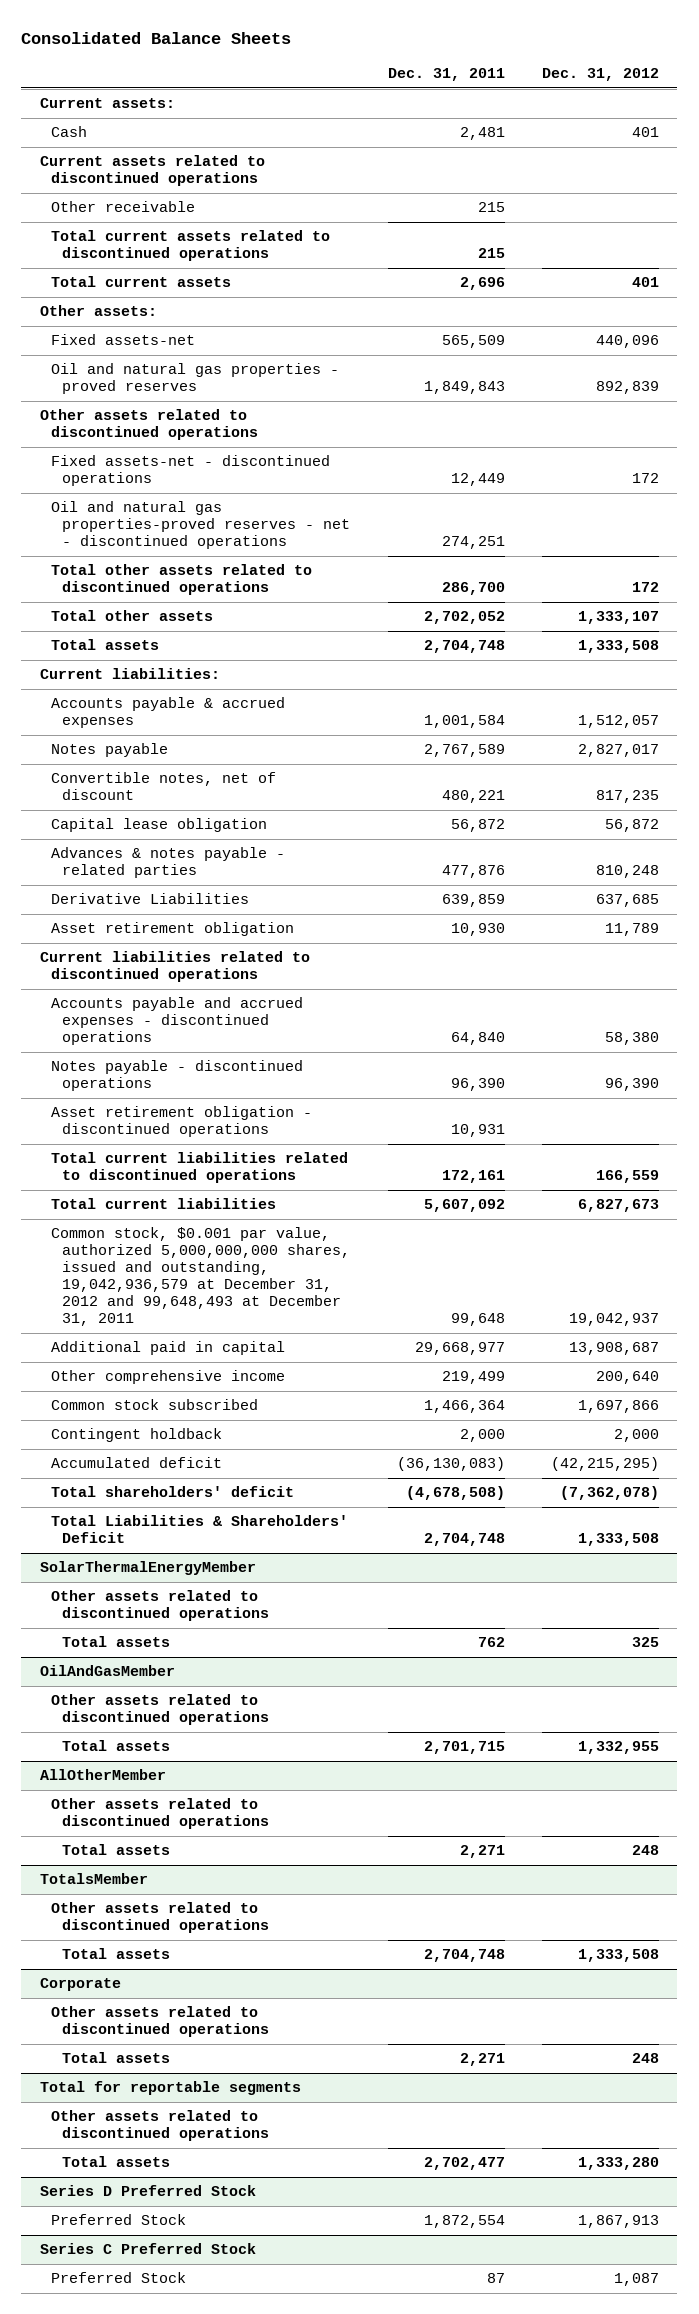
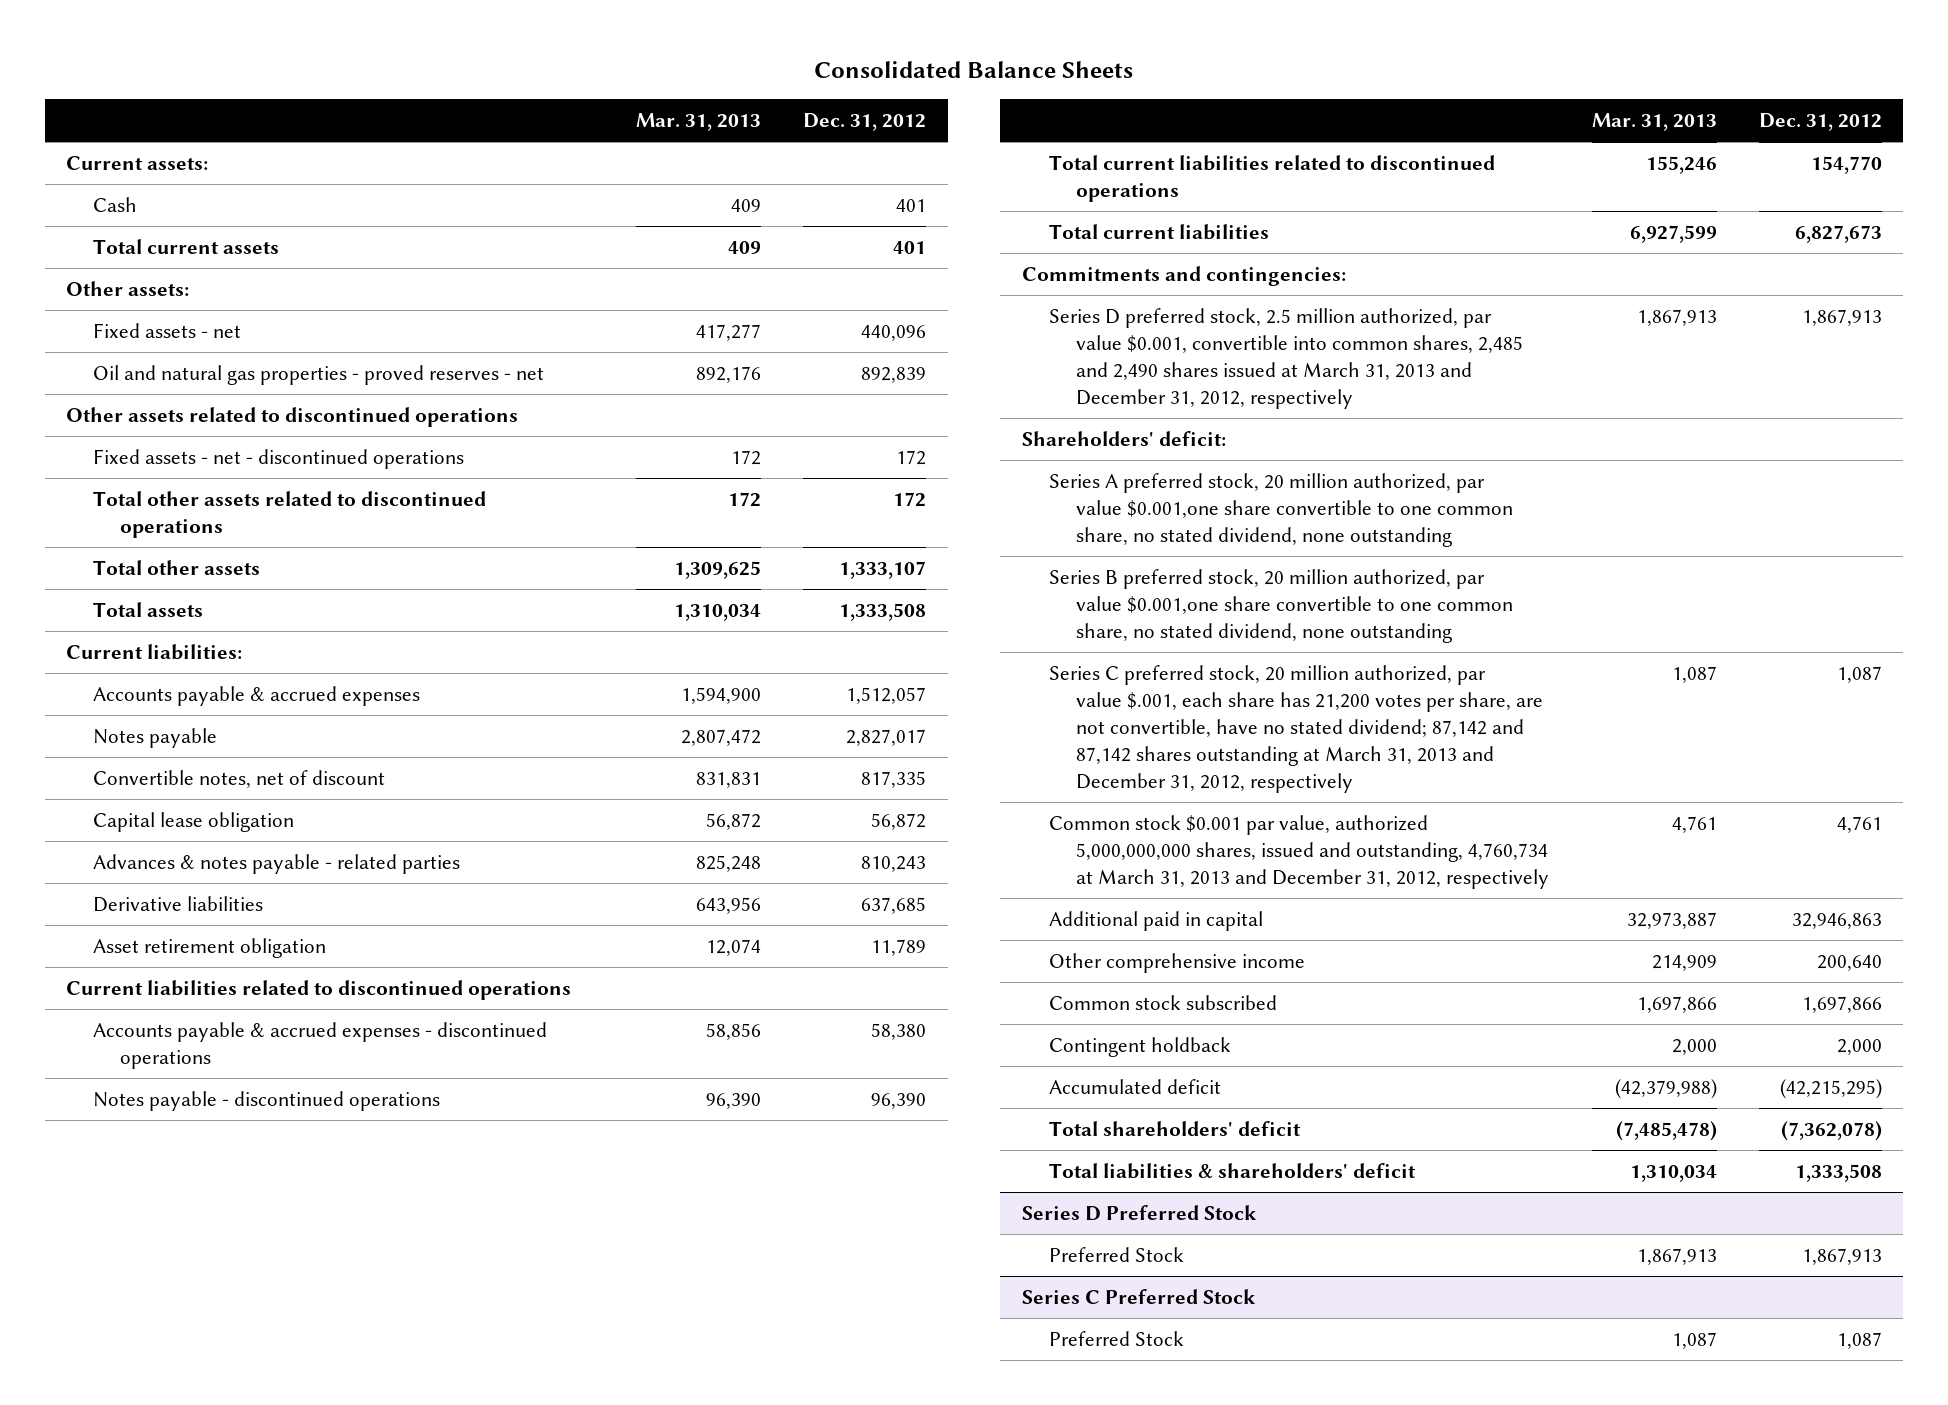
- | Dec. 31, 2011 | Dec. 31, 2012
+ | Mar. 31, 2013 | Dec. 31, 2012
- Current assets related to discontinued operations
- Other receivable | 215 |
- Total current assets related to discontinued operations | 215 |
- Fixed assets-net | 565,509 | 440,096
- Oil and natural gas properties - proved reserves | 1,849,843 | 892,839
+ Fixed assets - net | 417,277 | 440,096
+ Oil and natural gas properties - proved reserves - net | 892,176 | 892,839
- Fixed assets-net - discontinued operations | 12,449 | 172
- Oil and natural gas properties-proved reserves - net - discontinued operations | 274,251 |
+ Fixed assets - net - discontinued operations | 172 | 172
- Convertible notes, net of discount | 480,221 | 817,235
+ Convertible notes, net of discount | 831,831 | 817,335
- Advances & notes payable - related parties | 477,876 | 810,248
- Derivative Liabilities | 639,859 | 637,685
+ Advances & notes payable - related parties | 825,248 | 810,243
+ Derivative liabilities | 643,956 | 637,685
- Accounts payable and accrued expenses - discontinued operations | 64,840 | 58,380
+ Accounts payable & accrued expenses - discontinued operations | 58,856 | 58,380
- Asset retirement obligation - discontinued operations | 10,931 |
- Total current liabilities related to discontinued operations | 172,161 | 166,559
+ Total current liabilities related to discontinued operations | 155,246 | 154,770
- Common stock, $0.001 par value, authorized 5,000,000,000 shares, issued and outstanding, 19,042,936,579 at December 31, 2012 and 99,648,493 at December 31, 2011 | 99,648 | 19,042,937
- Additional paid in capital | 29,668,977 | 13,908,687
+ Commitments and contingencies:
+ Series D preferred stock, 2.5 million authorized, par value $0.001, convertible into common shares, 2,485 and 2,490 shares issued at March 31, 2013 and December 31, 2012, respectively | 1,867,913 | 1,867,913
+ Shareholders' deficit:
+ Series A preferred stock, 20 million authorized, par value $0.001,one share convertible to one common share, no stated dividend, none outstanding
+ Series B preferred stock, 20 million authorized, par value $0.001,one share convertible to one common share, no stated dividend, none outstanding
+ Series C preferred stock, 20 million authorized, par value $.001, each share has 21,200 votes per share, are not convertible, have no stated dividend; 87,142 and 87,142 shares outstanding at March 31, 2013 and December 31, 2012, respectively | 1,087 | 1,087
+ Common stock $0.001 par value, authorized 5,000,000,000 shares, issued and outstanding, 4,760,734 at March 31, 2013 and December 31, 2012, respectively | 4,761 | 4,761
+ Additional paid in capital | 32,973,887 | 32,946,863
- Total Liabilities & Shareholders' Deficit | 2,704,748 | 1,333,508
- SolarThermalEnergyMember
- Other assets related to discontinued operations
- Total assets | 762 | 325
- OilAndGasMember
- Other assets related to discontinued operations
- Total assets | 2,701,715 | 1,332,955
- AllOtherMember
- Other assets related to discontinued operations
- Total assets | 2,271 | 248
- TotalsMember
- Other assets related to discontinued operations
- Total assets | 2,704,748 | 1,333,508
- Corporate
- Other assets related to discontinued operations
- Total assets | 2,271 | 248
- Total for reportable segments
- Other assets related to discontinued operations
- Total assets | 2,702,477 | 1,333,280
+ Total liabilities & shareholders' deficit | 1,310,034 | 1,333,508

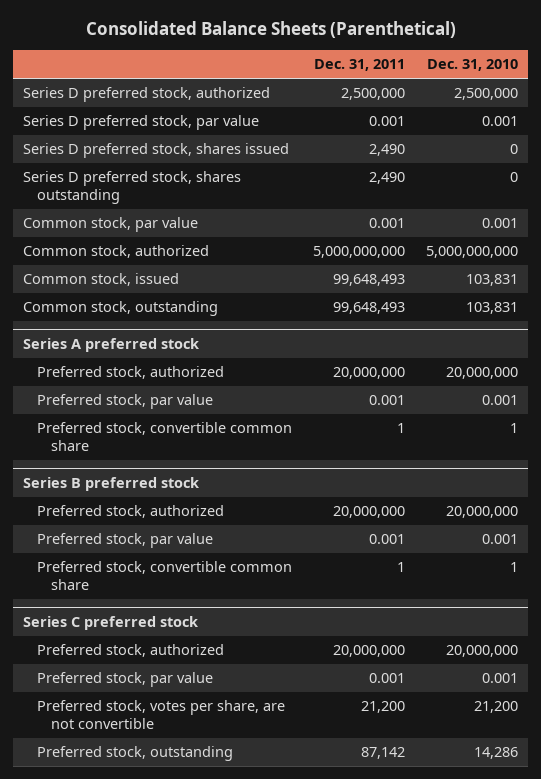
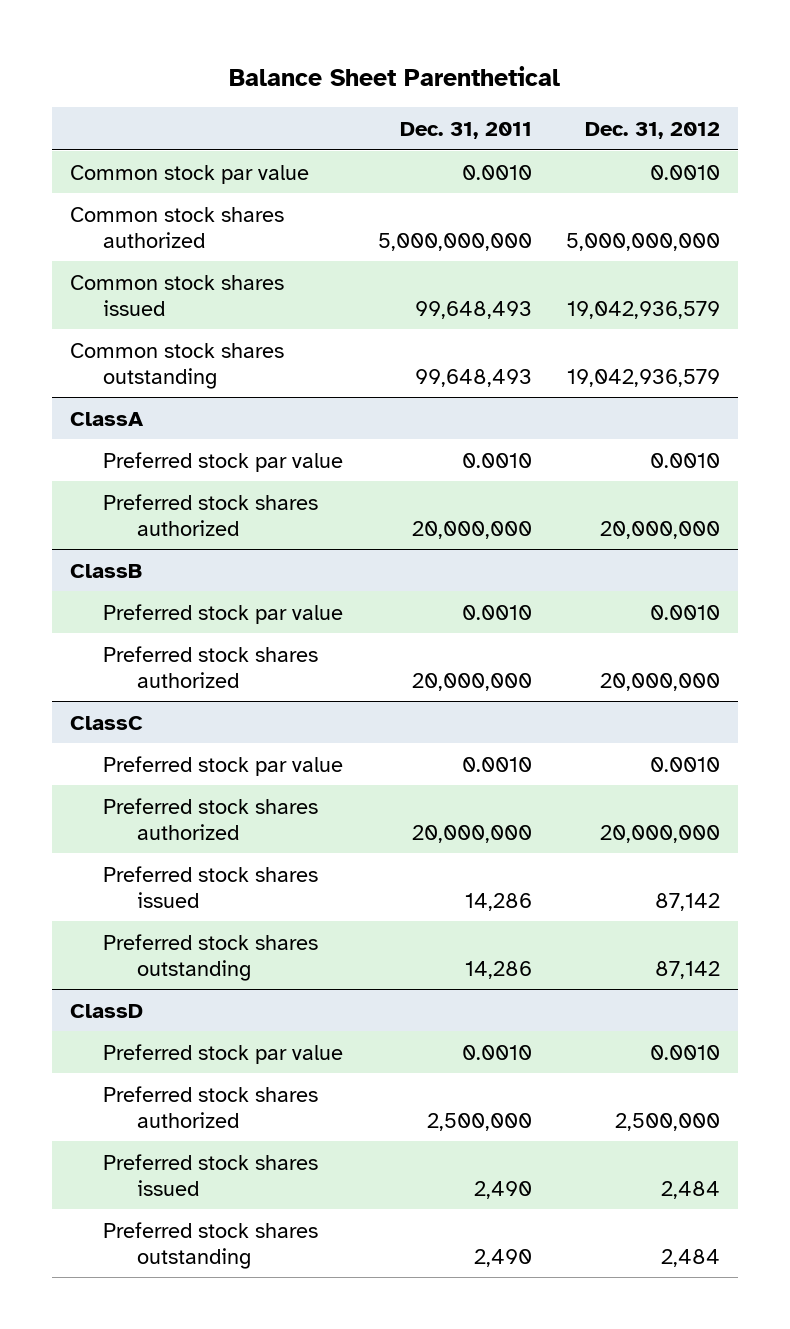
- Consolidated Balance Sheets (Parenthetical)
+ Balance Sheet Parenthetical
- | Dec. 31, 2011 | Dec. 31, 2010
+ | Dec. 31, 2011 | Dec. 31, 2012
- Series D preferred stock, authorized | 2,500,000 | 2,500,000
- Series D preferred stock, par value | 0.001 | 0.001
- Series D preferred stock, shares issued | 2,490 | 0
- Series D preferred stock, shares outstanding | 2,490 | 0
- Common stock, par value | 0.001 | 0.001
- Common stock, authorized | 5,000,000,000 | 5,000,000,000
- Common stock, issued | 99,648,493 | 103,831
- Common stock, outstanding | 99,648,493 | 103,831
- Series A preferred stock
- Preferred stock, authorized | 20,000,000 | 20,000,000
- Preferred stock, par value | 0.001 | 0.001
- Preferred stock, convertible common share | 1 | 1
- Series B preferred stock
- Preferred stock, authorized | 20,000,000 | 20,000,000
- Preferred stock, par value | 0.001 | 0.001
- Preferred stock, convertible common share | 1 | 1
- Series C preferred stock
- Preferred stock, authorized | 20,000,000 | 20,000,000
- Preferred stock, par value | 0.001 | 0.001
- Preferred stock, votes per share, are not convertible | 21,200 | 21,200
- Preferred stock, outstanding | 87,142 | 14,286
+ Common stock par value | 0.0010 | 0.0010
+ Common stock shares authorized | 5,000,000,000 | 5,000,000,000
+ Common stock shares issued | 99,648,493 | 19,042,936,579
+ Common stock shares outstanding | 99,648,493 | 19,042,936,579
+ ClassA
+ Preferred stock par value | 0.0010 | 0.0010
+ Preferred stock shares authorized | 20,000,000 | 20,000,000
+ ClassB
+ Preferred stock par value | 0.0010 | 0.0010
+ Preferred stock shares authorized | 20,000,000 | 20,000,000
+ ClassC
+ Preferred stock par value | 0.0010 | 0.0010
+ Preferred stock shares authorized | 20,000,000 | 20,000,000
+ Preferred stock shares issued | 14,286 | 87,142
+ Preferred stock shares outstanding | 14,286 | 87,142
+ ClassD
+ Preferred stock par value | 0.0010 | 0.0010
+ Preferred stock shares authorized | 2,500,000 | 2,500,000
+ Preferred stock shares issued | 2,490 | 2,484
+ Preferred stock shares outstanding | 2,490 | 2,484

